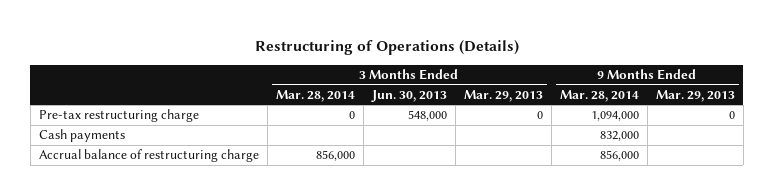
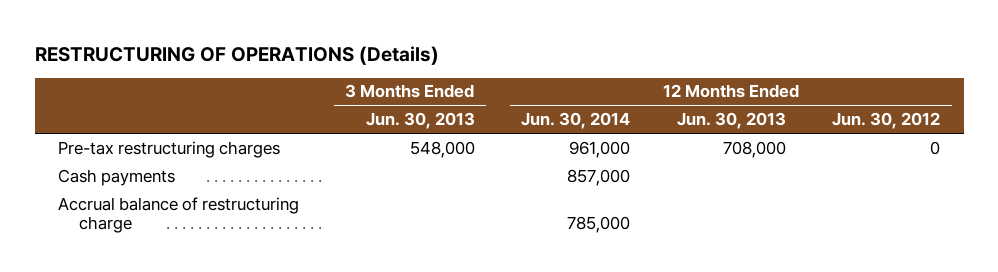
- Restructuring of Operations (Details)
+ RESTRUCTURING OF OPERATIONS (Details)
- | 3 Months Ended Mar. 28, 2014 | 3 Months Ended Jun. 30, 2013 | 3 Months Ended Mar. 29, 2013 | 9 Months Ended Mar. 28, 2014 | 9 Months Ended Mar. 29, 2013
+ | 3 Months Ended Jun. 30, 2013 | 12 Months Ended Jun. 30, 2014 | 12 Months Ended Jun. 30, 2013 | 12 Months Ended Jun. 30, 2012
- Pre-tax restructuring charge | 0 | 548,000 | 0 | 1,094,000 | 0
+ Pre-tax restructuring charges | 548,000 | 961,000 | 708,000 | 0

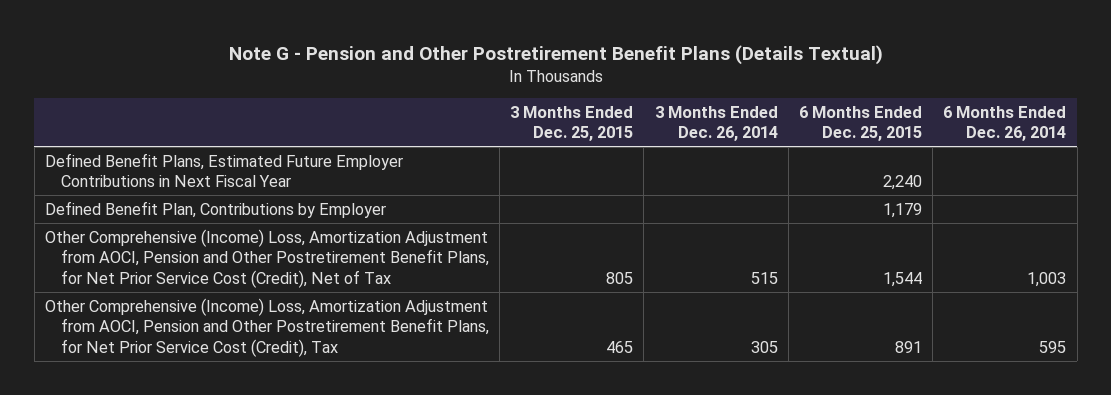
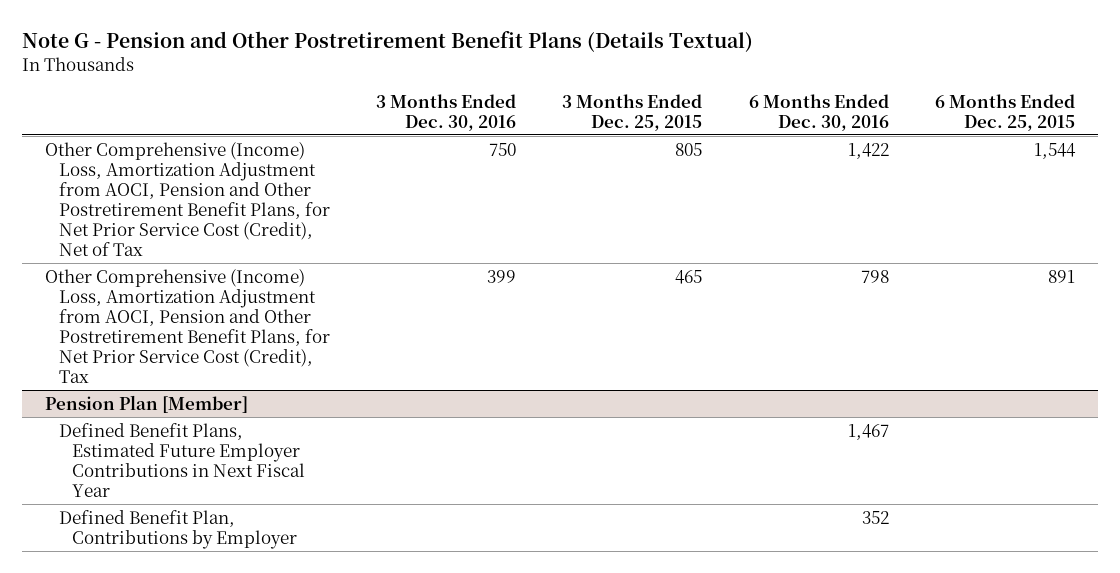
- | 3 Months Ended Dec. 25, 2015 | 3 Months Ended Dec. 26, 2014 | 6 Months Ended Dec. 25, 2015 | 6 Months Ended Dec. 26, 2014
+ | 3 Months Ended Dec. 30, 2016 | 3 Months Ended Dec. 25, 2015 | 6 Months Ended Dec. 30, 2016 | 6 Months Ended Dec. 25, 2015
- Defined Benefit Plans, Estimated Future Employer Contributions in Next Fiscal Year | | | 2,240 |
- Defined Benefit Plan, Contributions by Employer | | | 1,179 |
+ Pension Plan [Member]
+ Defined Benefit Plans, Estimated Future Employer Contributions in Next Fiscal Year | | | 1,467 |
+ Defined Benefit Plan, Contributions by Employer | | | 352 |

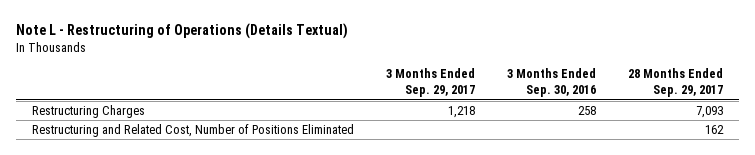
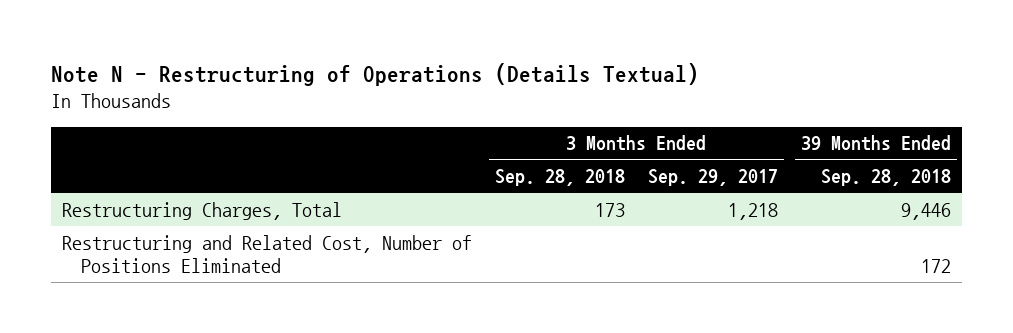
- Note L - Restructuring of Operations (Details Textual)
+ Note N - Restructuring of Operations (Details Textual)
- | 3 Months Ended Sep. 29, 2017 | 3 Months Ended Sep. 30, 2016 | 28 Months Ended Sep. 29, 2017
+ | 3 Months Ended Sep. 28, 2018 | 3 Months Ended Sep. 29, 2017 | 39 Months Ended Sep. 28, 2018
- Restructuring Charges | 1,218 | 258 | 7,093
+ Restructuring Charges, Total | 173 | 1,218 | 9,446

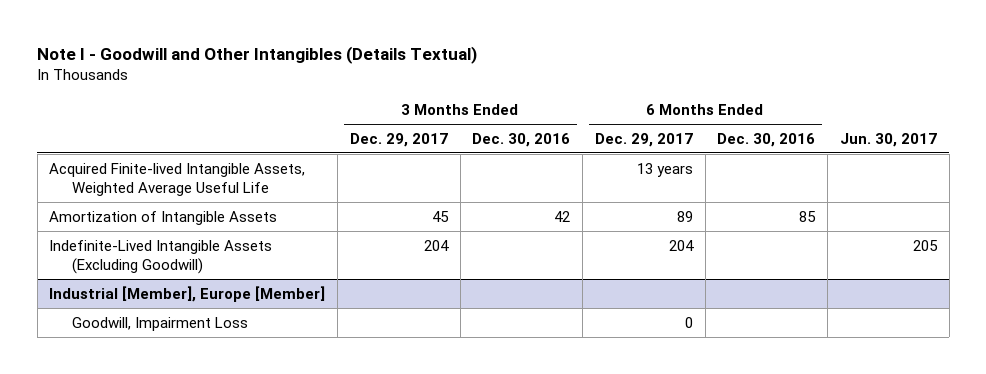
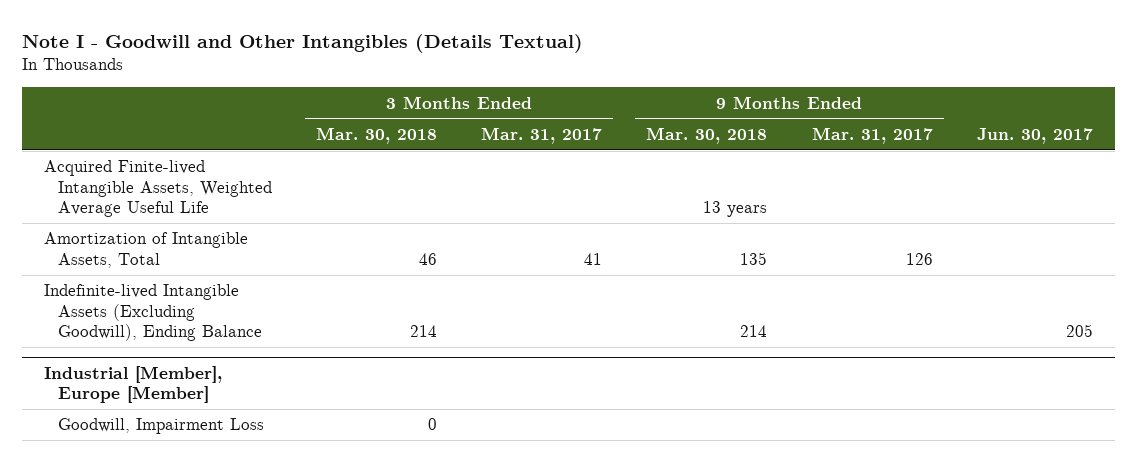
- | 3 Months Ended Dec. 29, 2017 | 3 Months Ended Dec. 30, 2016 | 6 Months Ended Dec. 29, 2017 | 6 Months Ended Dec. 30, 2016 | Jun. 30, 2017
+ | 3 Months Ended Mar. 30, 2018 | 3 Months Ended Mar. 31, 2017 | 9 Months Ended Mar. 30, 2018 | 9 Months Ended Mar. 31, 2017 | Jun. 30, 2017
- Amortization of Intangible Assets | 45 | 42 | 89 | 85 |
- Indefinite-Lived Intangible Assets (Excluding Goodwill) | 204 | | 204 | | 205
+ Amortization of Intangible Assets, Total | 46 | 41 | 135 | 126 |
+ Indefinite-lived Intangible Assets (Excluding Goodwill), Ending Balance | 214 | | 214 | | 205

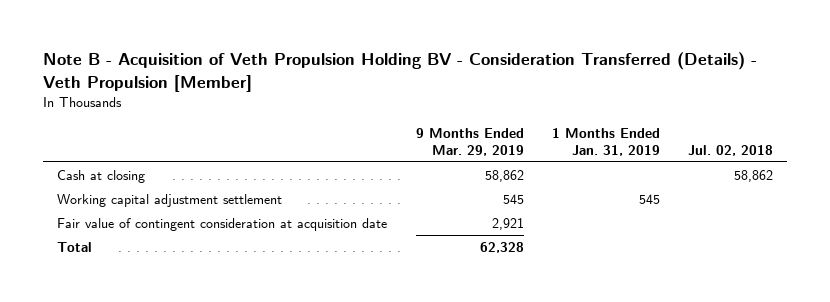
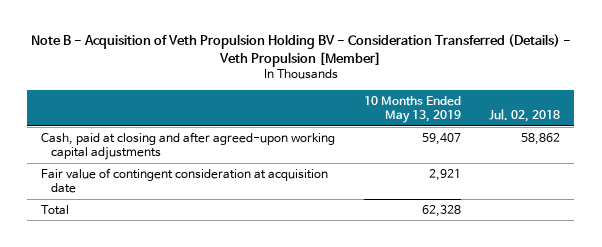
- | 9 Months Ended Mar. 29, 2019 | 1 Months Ended Jan. 31, 2019 | Jul. 02, 2018
+ | 10 Months Ended May 13, 2019 | Jul. 02, 2018
- Cash at closing | 58,862 | | 58,862
- Working capital adjustment settlement | 545 | 545 |
+ Cash, paid at closing and after agreed-upon working capital adjustments | 59,407 | 58,862

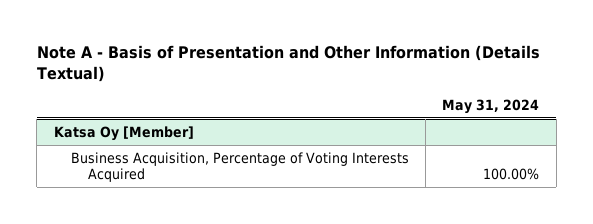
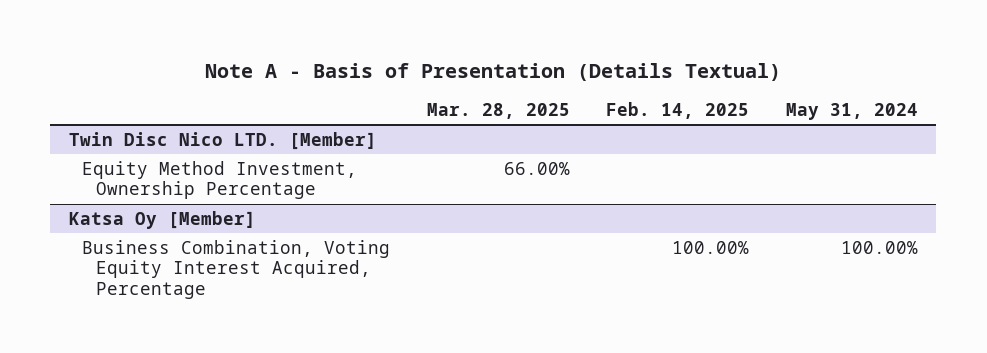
- Note A - Basis of Presentation and Other Information (Details Textual)
+ Note A - Basis of Presentation (Details Textual)
- | May 31, 2024
+ | Mar. 28, 2025 | Feb. 14, 2025 | May 31, 2024
+ Twin Disc Nico LTD. [Member]
+ Equity Method Investment, Ownership Percentage | 66.00% | |
@ Katsa Oy [Member]
- Business Acquisition, Percentage of Voting Interests Acquired | 100.00%
+ Business Combination, Voting Equity Interest Acquired, Percentage | | 100.00% | 100.00%

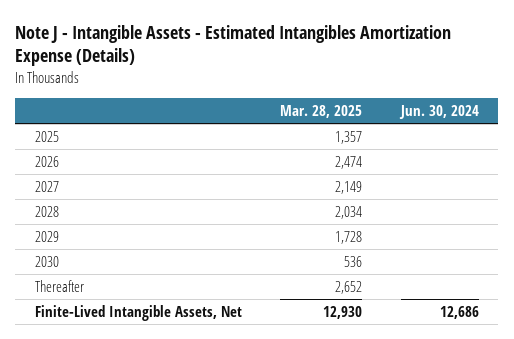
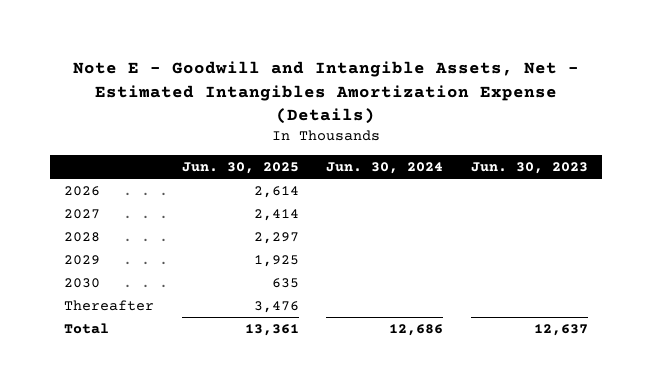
- Note J - Intangible Assets - Estimated Intangibles Amortization Expense (Details)
+ Note E - Goodwill and Intangible Assets, Net - Estimated Intangibles Amortization Expense (Details)
- | Mar. 28, 2025 | Jun. 30, 2024
+ | Jun. 30, 2025 | Jun. 30, 2024 | Jun. 30, 2023
- 2025 | 1,357 |
- Finite-Lived Intangible Assets, Net | 12,930 | 12,686
+ Total | 13,361 | 12,686 | 12,637

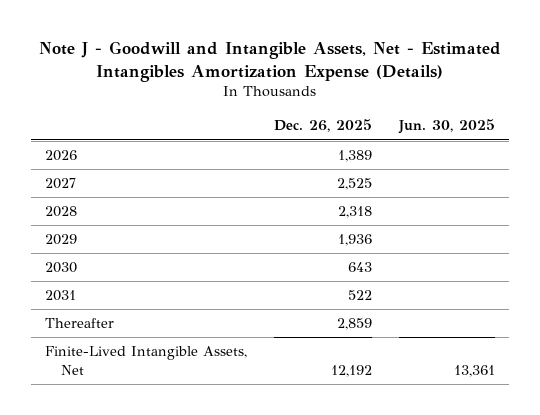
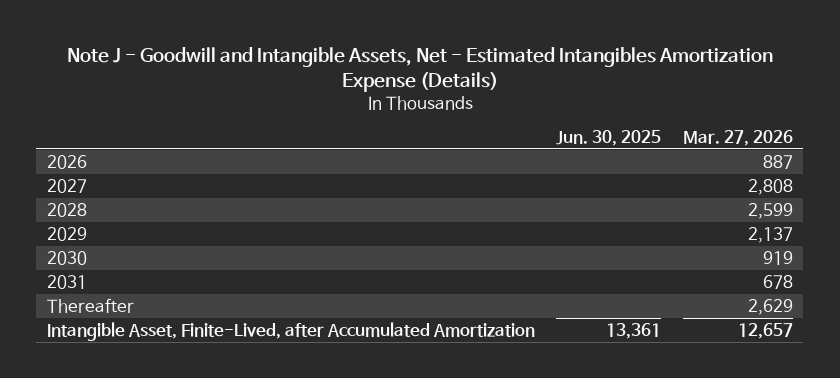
- | Dec. 26, 2025 | Jun. 30, 2025
+ | Jun. 30, 2025 | Mar. 27, 2026
- Finite-Lived Intangible Assets, Net | 12,192 | 13,361
+ Intangible Asset, Finite-Lived, after Accumulated Amortization | 13,361 | 12,657

